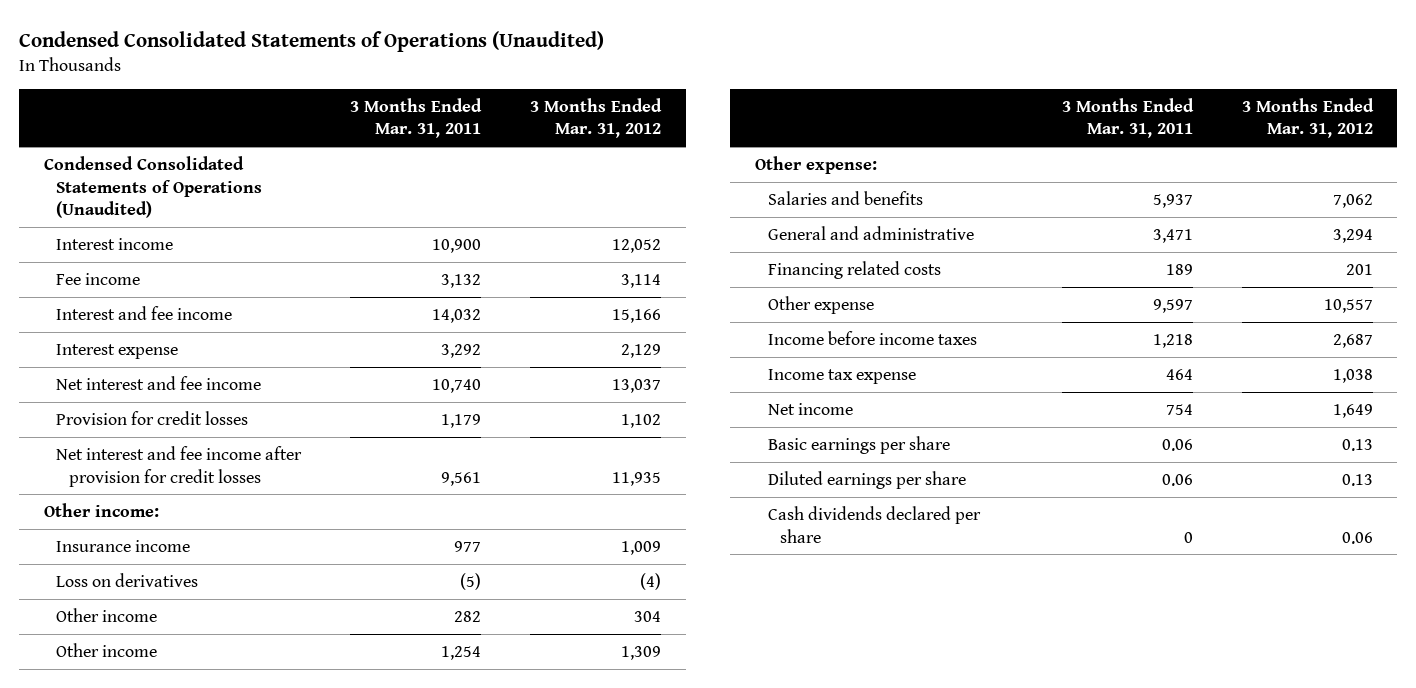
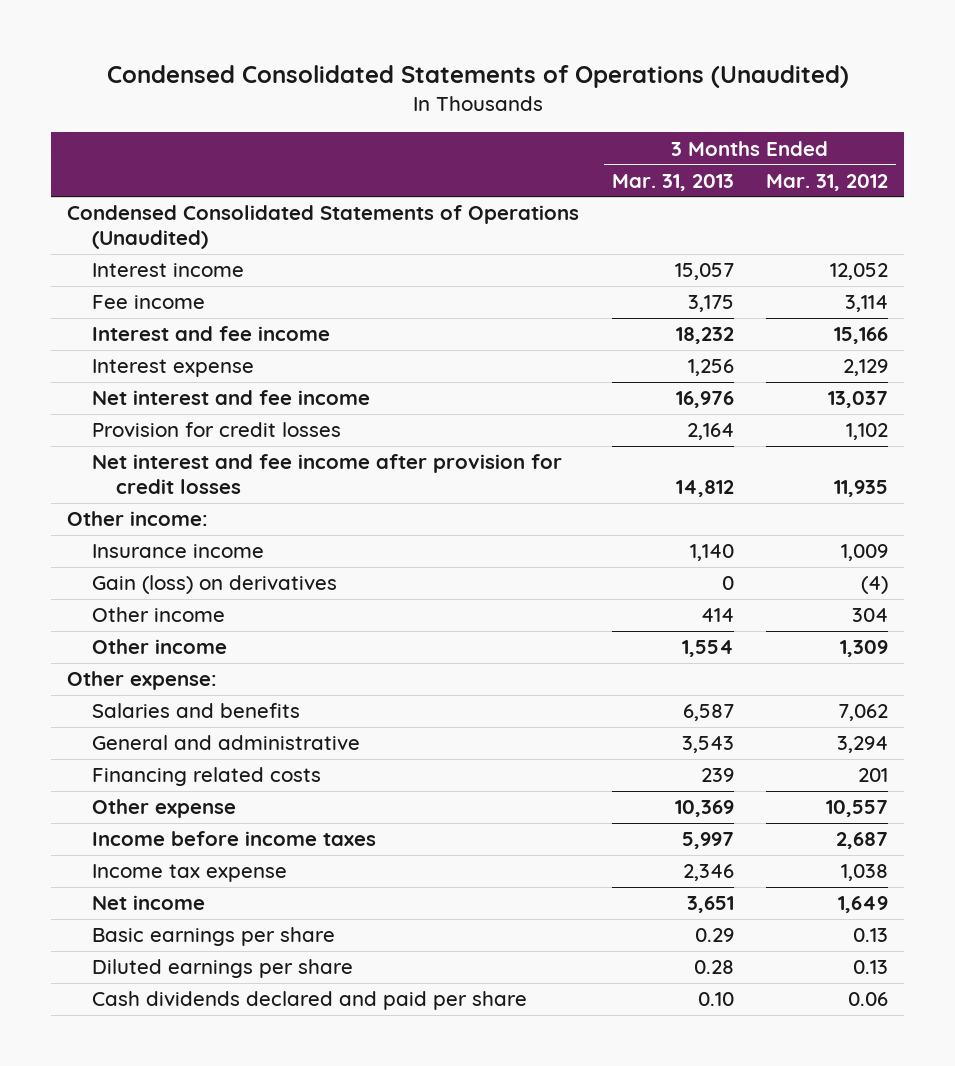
- | 3 Months Ended Mar. 31, 2011 | 3 Months Ended Mar. 31, 2012
+ | 3 Months Ended Mar. 31, 2013 | 3 Months Ended Mar. 31, 2012
- Loss on derivatives | (5) | (4)
+ Gain (loss) on derivatives | 0 | (4)
- Cash dividends declared per share | 0 | 0.06
+ Cash dividends declared and paid per share | 0.10 | 0.06

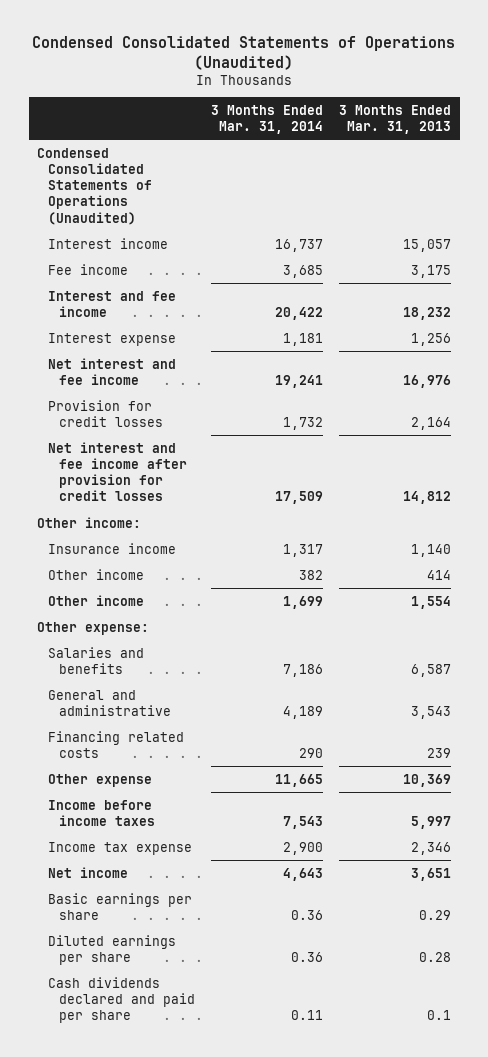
- | 3 Months Ended Mar. 31, 2013 | 3 Months Ended Mar. 31, 2012
+ | 3 Months Ended Mar. 31, 2014 | 3 Months Ended Mar. 31, 2013
- Gain (loss) on derivatives | 0 | (4)
- Cash dividends declared and paid per share | 0.10 | 0.06
+ Cash dividends declared and paid per share | 0.11 | 0.1

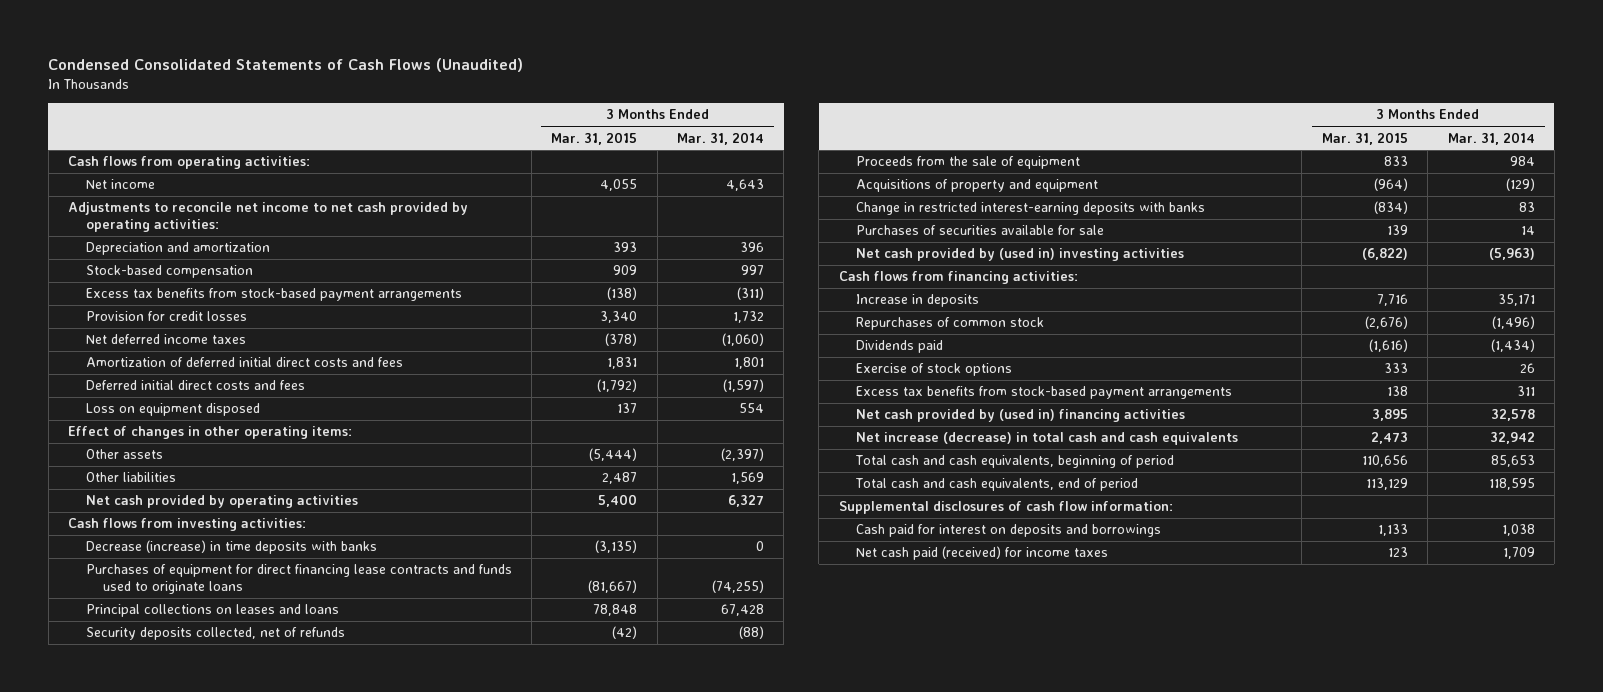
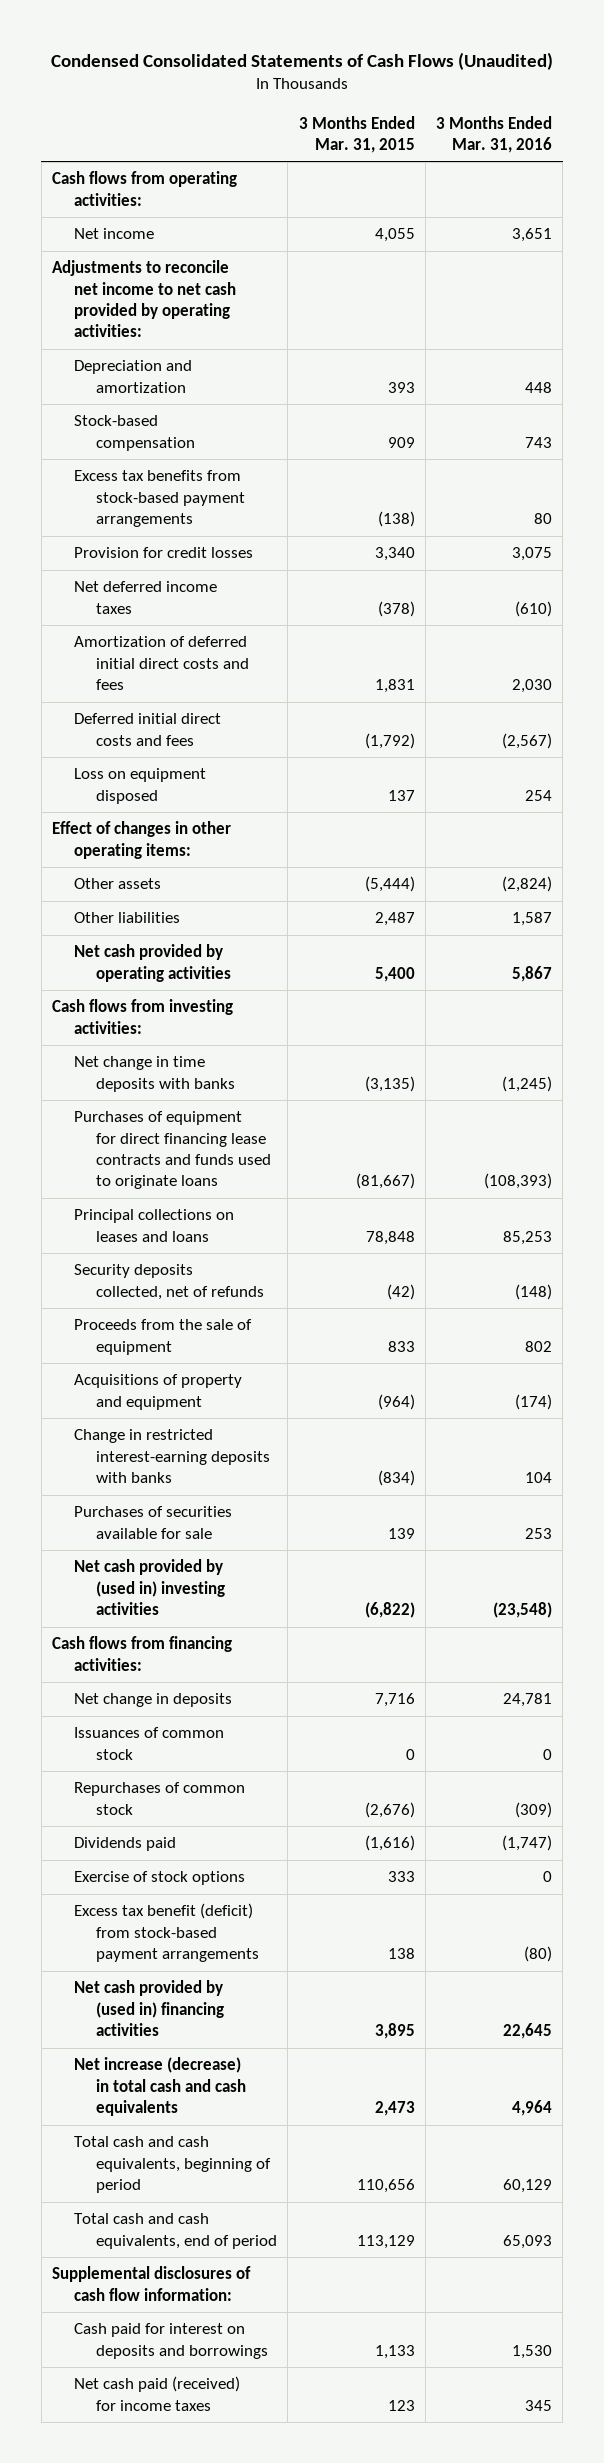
- | 3 Months Ended Mar. 31, 2015 | 3 Months Ended Mar. 31, 2014
+ | 3 Months Ended Mar. 31, 2015 | 3 Months Ended Mar. 31, 2016
- Decrease (increase) in time deposits with banks | (3,135) | 0
+ Net change in time deposits with banks | (3,135) | (1,245)
- Increase in deposits | 7,716 | 35,171
+ Net change in deposits | 7,716 | 24,781
+ Issuances of common stock | 0 | 0
- Excess tax benefits from stock-based payment arrangements | 138 | 311
+ Excess tax benefit (deficit) from stock-based payment arrangements | 138 | (80)

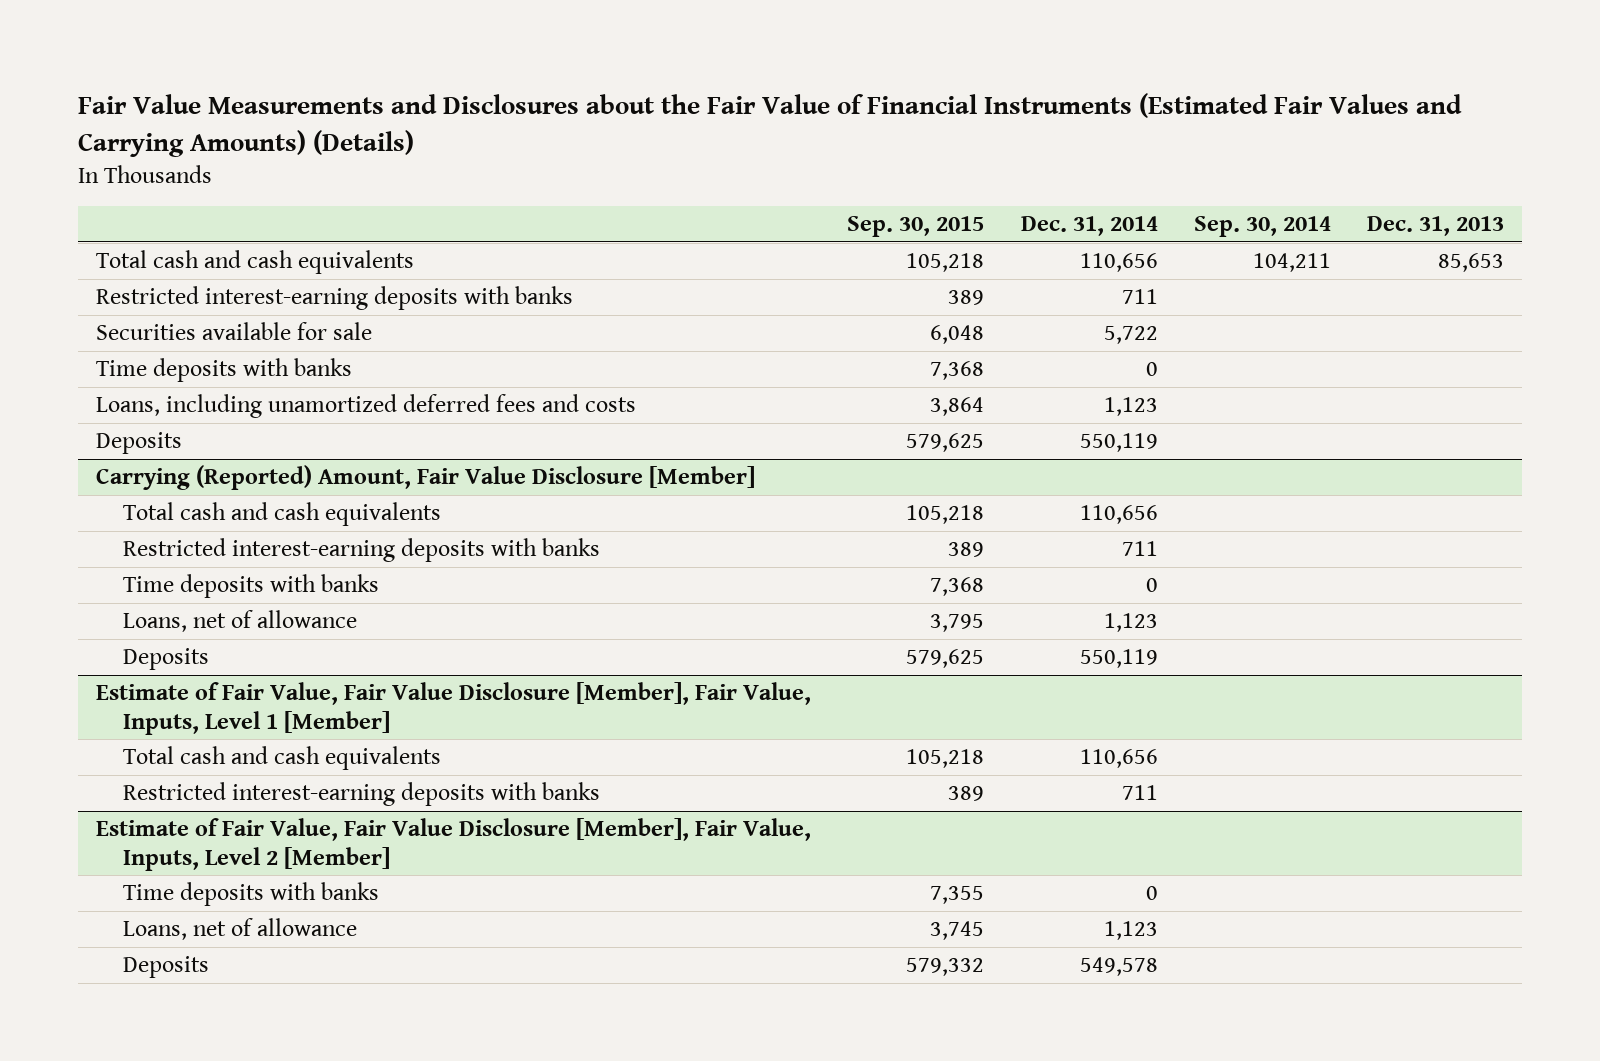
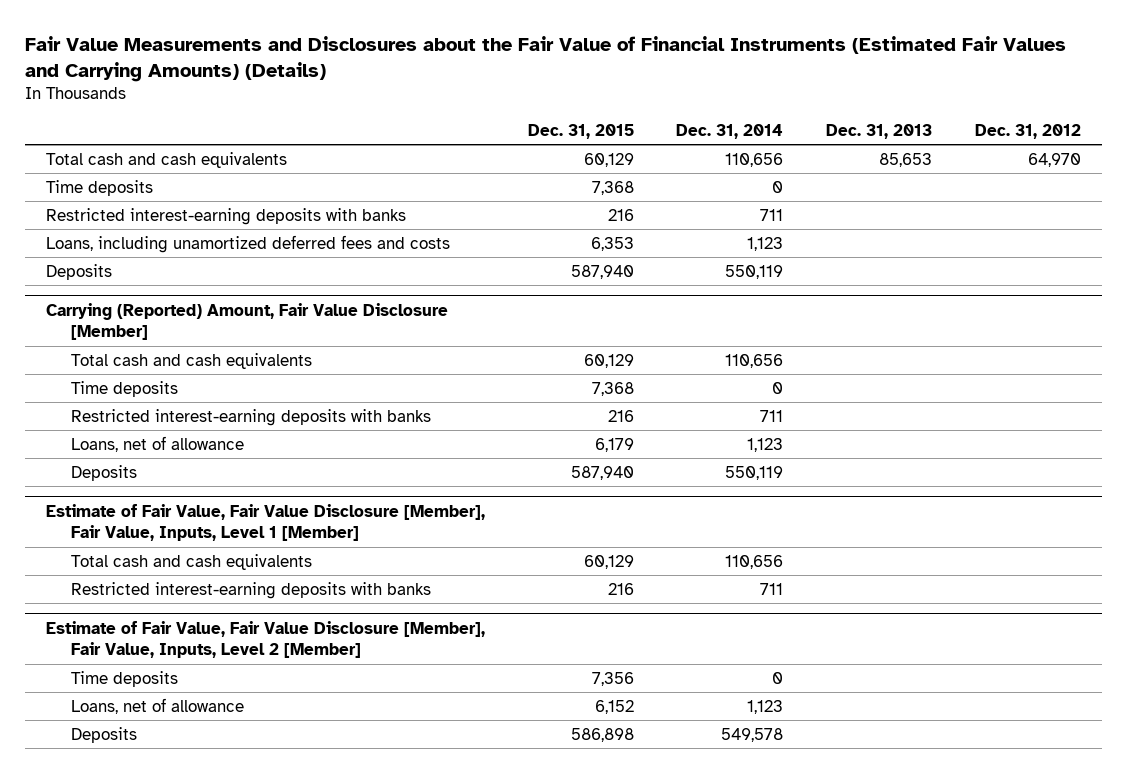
- | Sep. 30, 2015 | Dec. 31, 2014 | Sep. 30, 2014 | Dec. 31, 2013
+ | Dec. 31, 2015 | Dec. 31, 2014 | Dec. 31, 2013 | Dec. 31, 2012
+ Time deposits | 7,368 | 0 | |
- Securities available for sale | 6,048 | 5,722 | |
- Time deposits with banks | 7,368 | 0 | |
@ Carrying (Reported) Amount, Fair Value Disclosure [Member]
+ Time deposits | 7,368 | 0 | |
- Time deposits with banks | 7,368 | 0 | |
@ Estimate of Fair Value, Fair Value Disclosure [Member], Fair Value, Inputs, Level 2 [Member]
- Time deposits with banks | 7,355 | 0 | |
+ Time deposits | 7,356 | 0 | |

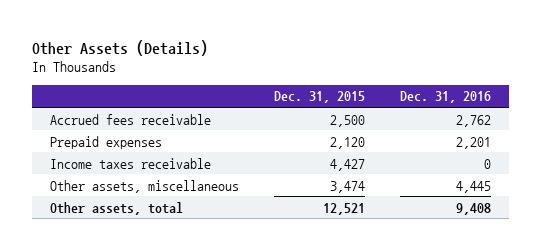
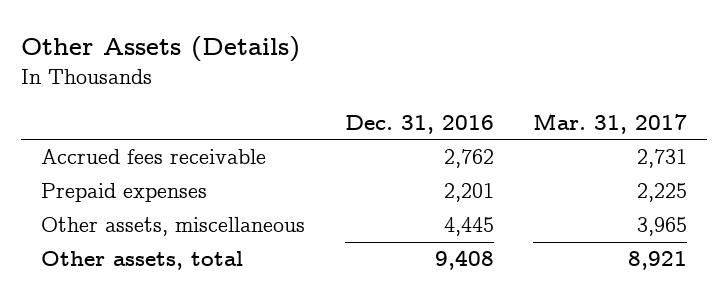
- | Dec. 31, 2015 | Dec. 31, 2016
+ | Dec. 31, 2016 | Mar. 31, 2017
- Income taxes receivable | 4,427 | 0

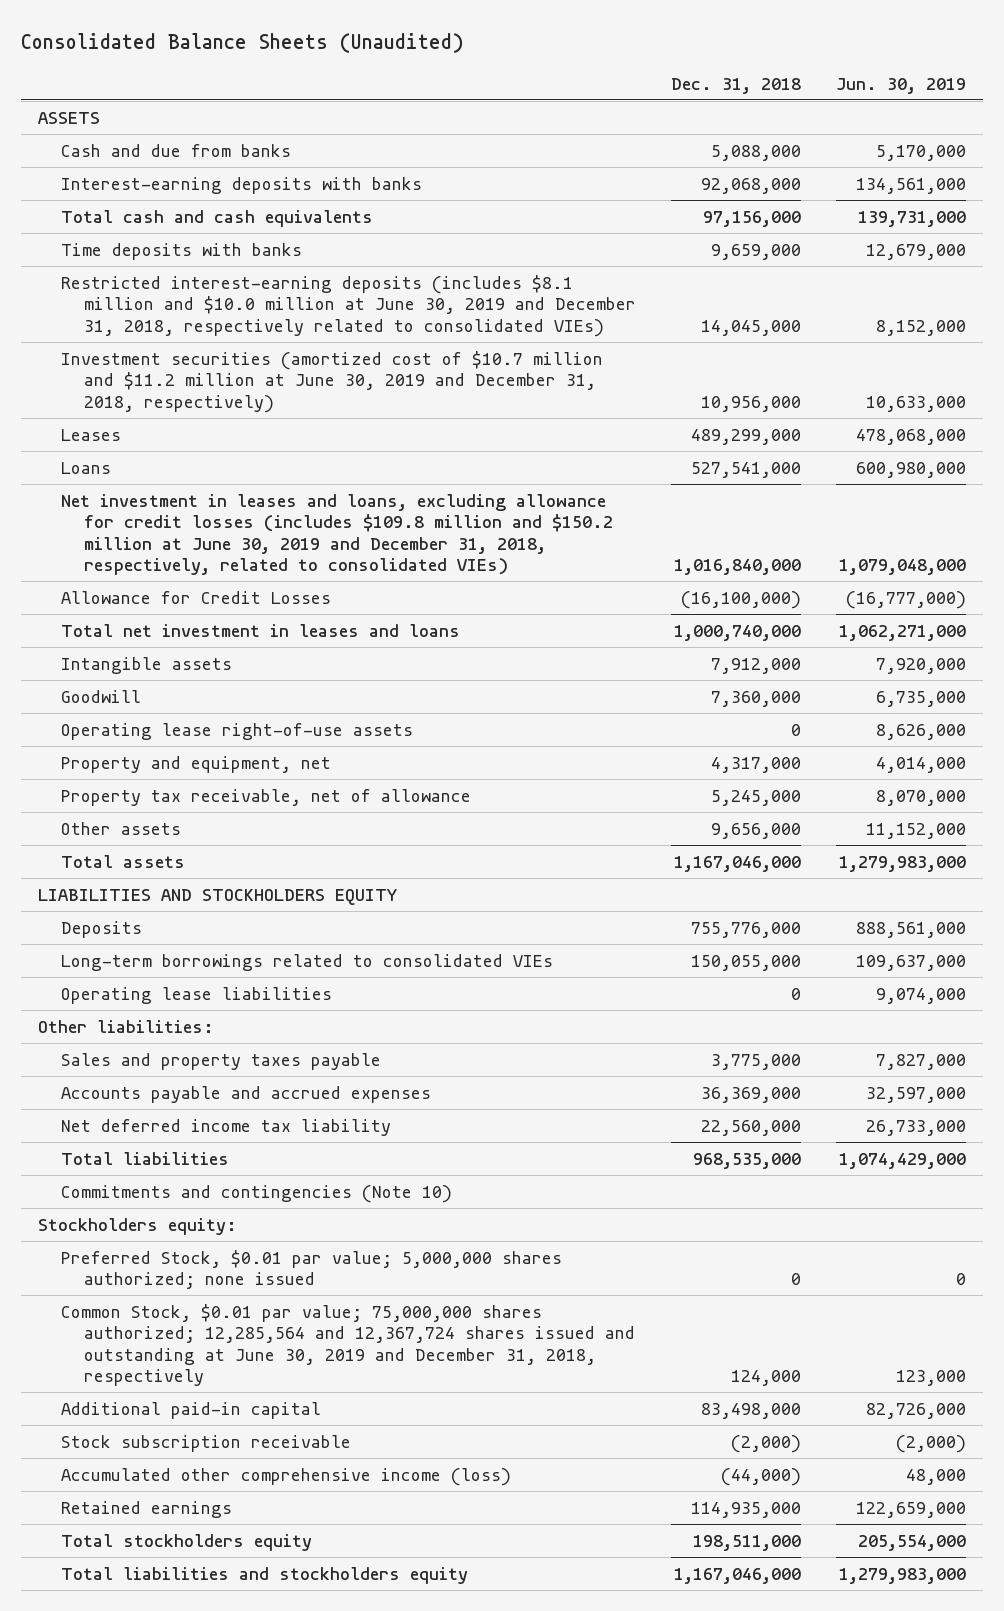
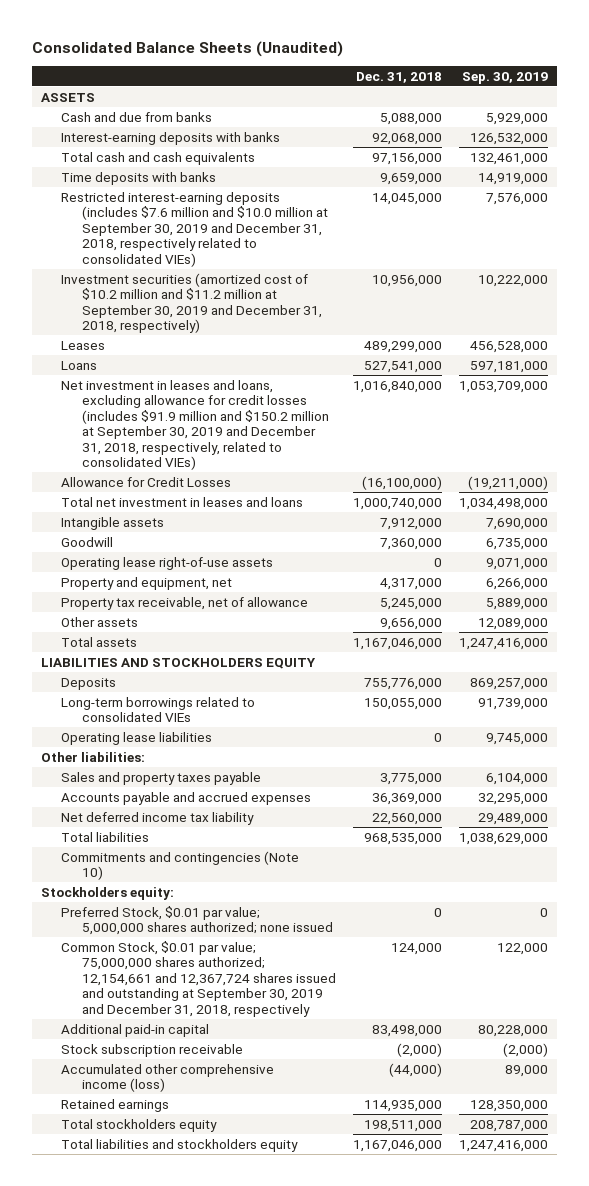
- | Dec. 31, 2018 | Jun. 30, 2019
+ | Dec. 31, 2018 | Sep. 30, 2019
- Restricted interest-earning deposits (includes $8.1 million and $10.0 million at June 30, 2019 and December 31, 2018, respectively related to consolidated VIEs) | 14,045,000 | 8,152,000
- Investment securities (amortized cost of $10.7 million and $11.2 million at June 30, 2019 and December 31, 2018, respectively) | 10,956,000 | 10,633,000
+ Restricted interest-earning deposits (includes $7.6 million and $10.0 million at September 30, 2019 and December 31, 2018, respectively related to consolidated VIEs) | 14,045,000 | 7,576,000
+ Investment securities (amortized cost of $10.2 million and $11.2 million at September 30, 2019 and December 31, 2018, respectively) | 10,956,000 | 10,222,000
- Net investment in leases and loans, excluding allowance for credit losses (includes $109.8 million and $150.2 million at June 30, 2019 and December 31, 2018, respectively, related to consolidated VIEs) | 1,016,840,000 | 1,079,048,000
+ Net investment in leases and loans, excluding allowance for credit losses (includes $91.9 million and $150.2 million at September 30, 2019 and December 31, 2018, respectively, related to consolidated VIEs) | 1,016,840,000 | 1,053,709,000
- Common Stock, $0.01 par value; 75,000,000 shares authorized; 12,285,564 and 12,367,724 shares issued and outstanding at June 30, 2019 and December 31, 2018, respectively | 124,000 | 123,000
+ Common Stock, $0.01 par value; 75,000,000 shares authorized; 12,154,661 and 12,367,724 shares issued and outstanding at September 30, 2019 and December 31, 2018, respectively | 124,000 | 122,000

